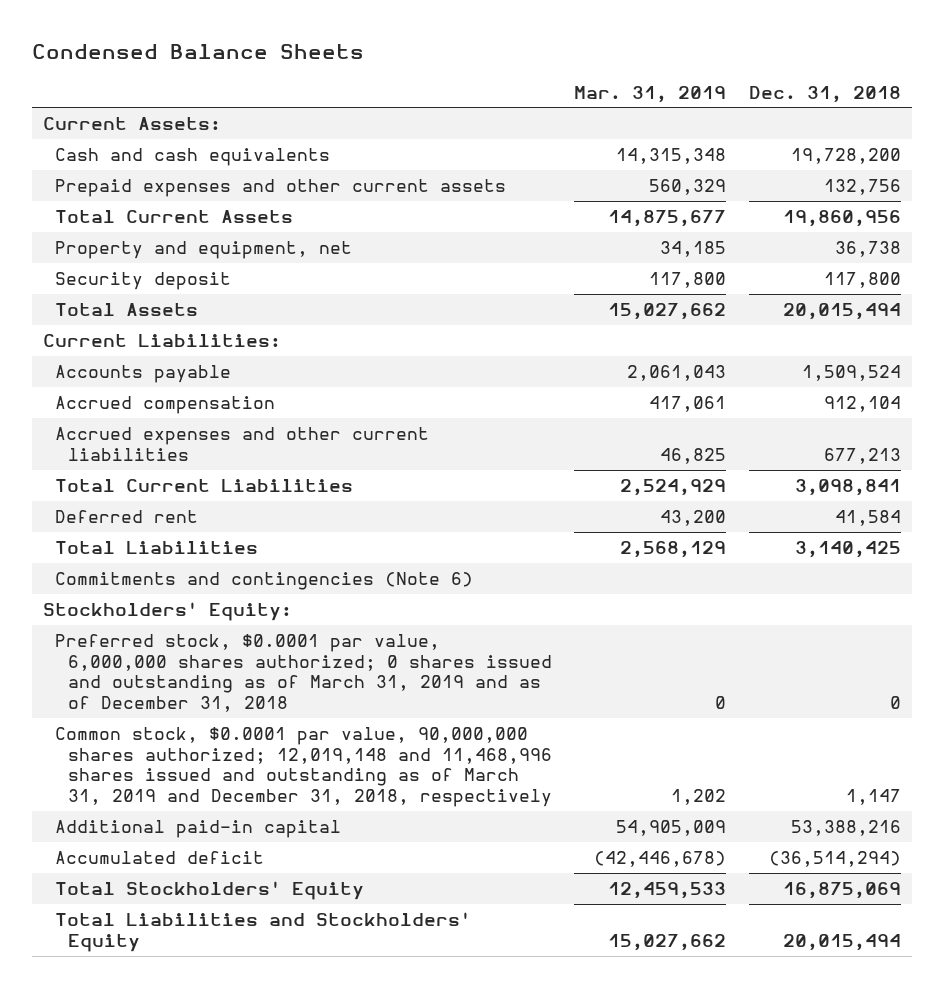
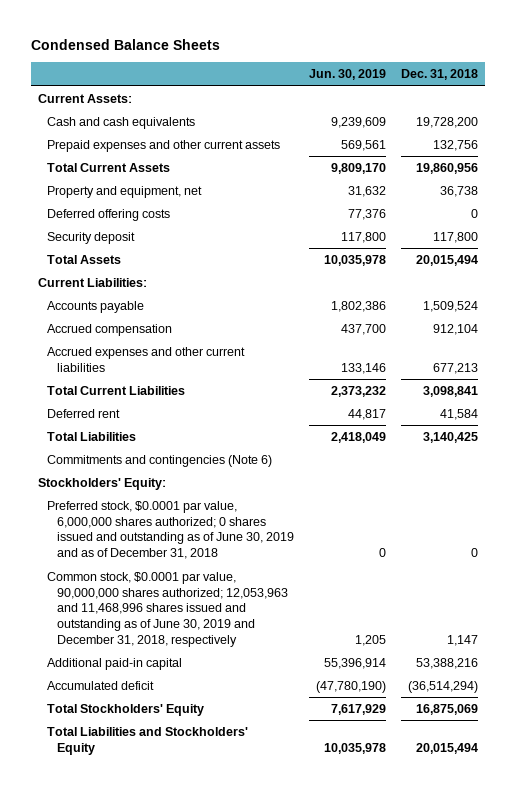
- | Mar. 31, 2019 | Dec. 31, 2018
+ | Jun. 30, 2019 | Dec. 31, 2018
+ Deferred offering costs | 77,376 | 0
- Preferred stock, $0.0001 par value, 6,000,000 shares authorized; 0 shares issued and outstanding as of March 31, 2019 and as of December 31, 2018 | 0 | 0
- Common stock, $0.0001 par value, 90,000,000 shares authorized; 12,019,148 and 11,468,996 shares issued and outstanding as of March 31, 2019 and December 31, 2018, respectively | 1,202 | 1,147
+ Preferred stock, $0.0001 par value, 6,000,000 shares authorized; 0 shares issued and outstanding as of June 30, 2019 and as of December 31, 2018 | 0 | 0
+ Common stock, $0.0001 par value, 90,000,000 shares authorized; 12,053,963 and 11,468,996 shares issued and outstanding as of June 30, 2019 and December 31, 2018, respectively | 1,205 | 1,147

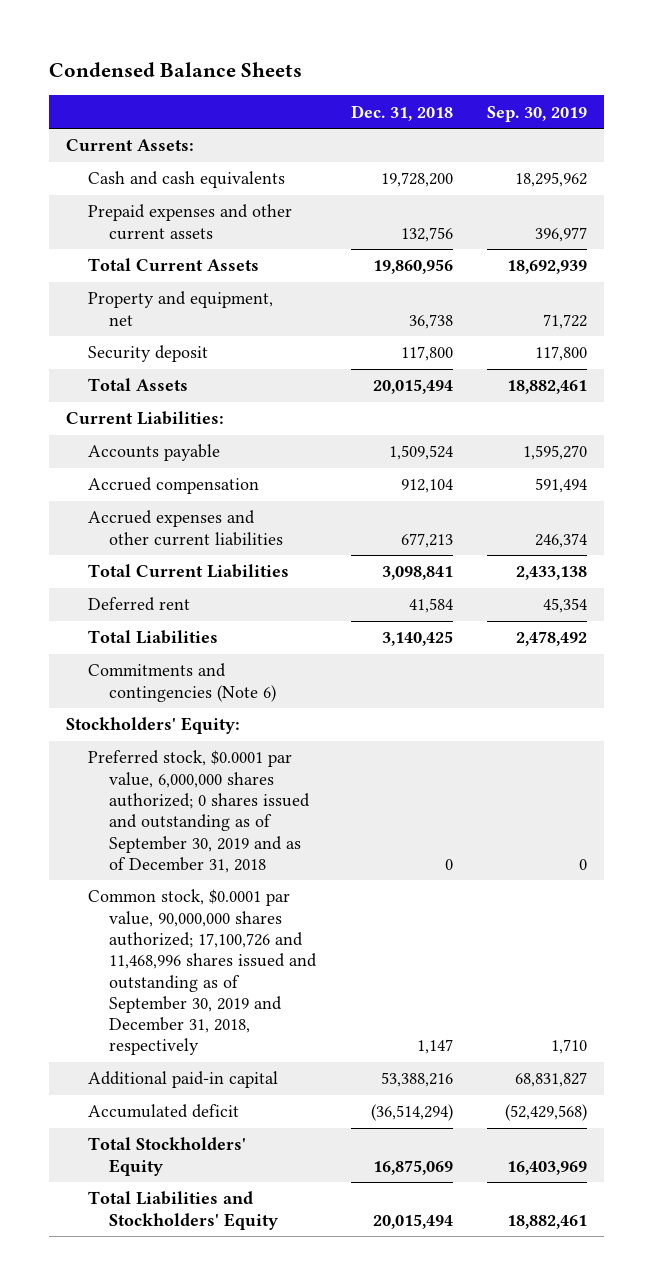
- | Jun. 30, 2019 | Dec. 31, 2018
+ | Dec. 31, 2018 | Sep. 30, 2019
- Deferred offering costs | 77,376 | 0
- Preferred stock, $0.0001 par value, 6,000,000 shares authorized; 0 shares issued and outstanding as of June 30, 2019 and as of December 31, 2018 | 0 | 0
- Common stock, $0.0001 par value, 90,000,000 shares authorized; 12,053,963 and 11,468,996 shares issued and outstanding as of June 30, 2019 and December 31, 2018, respectively | 1,205 | 1,147
+ Preferred stock, $0.0001 par value, 6,000,000 shares authorized; 0 shares issued and outstanding as of September 30, 2019 and as of December 31, 2018 | 0 | 0
+ Common stock, $0.0001 par value, 90,000,000 shares authorized; 17,100,726 and 11,468,996 shares issued and outstanding as of September 30, 2019 and December 31, 2018, respectively | 1,147 | 1,710

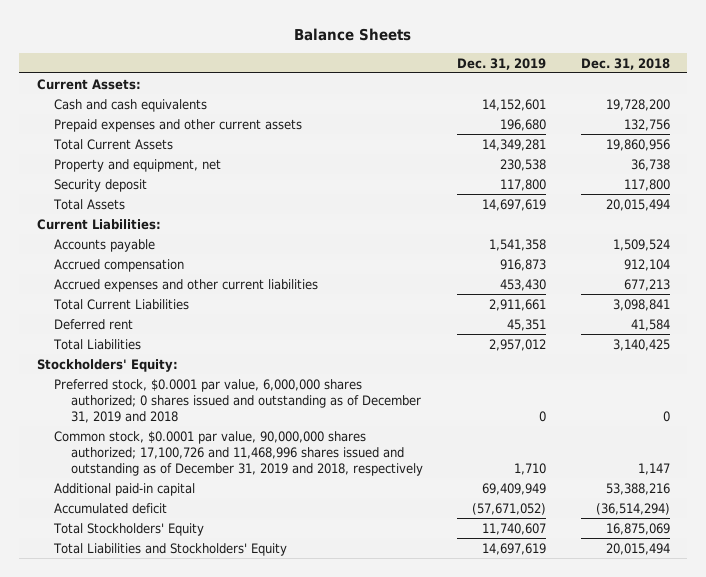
- Condensed Balance Sheets
+ Balance Sheets
- | Dec. 31, 2018 | Sep. 30, 2019
+ | Dec. 31, 2019 | Dec. 31, 2018
- Commitments and contingencies (Note 6)
- Preferred stock, $0.0001 par value, 6,000,000 shares authorized; 0 shares issued and outstanding as of September 30, 2019 and as of December 31, 2018 | 0 | 0
- Common stock, $0.0001 par value, 90,000,000 shares authorized; 17,100,726 and 11,468,996 shares issued and outstanding as of September 30, 2019 and December 31, 2018, respectively | 1,147 | 1,710
+ Preferred stock, $0.0001 par value, 6,000,000 shares authorized; 0 shares issued and outstanding as of December 31, 2019 and 2018 | 0 | 0
+ Common stock, $0.0001 par value, 90,000,000 shares authorized; 17,100,726 and 11,468,996 shares issued and outstanding as of December 31, 2019 and 2018, respectively | 1,710 | 1,147

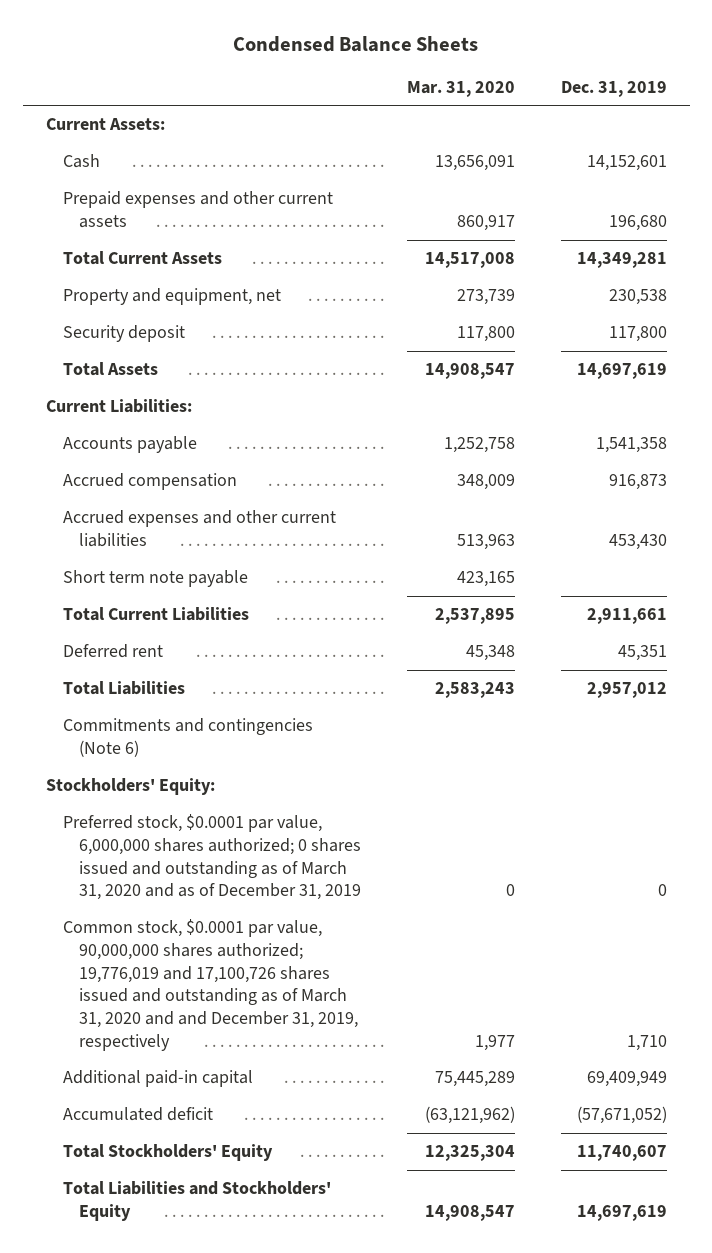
- Balance Sheets
+ Condensed Balance Sheets
- | Dec. 31, 2019 | Dec. 31, 2018
+ | Mar. 31, 2020 | Dec. 31, 2019
- Cash and cash equivalents | 14,152,601 | 19,728,200
+ Cash | 13,656,091 | 14,152,601
+ Short term note payable | 423,165 |
+ Commitments and contingencies (Note 6)
- Preferred stock, $0.0001 par value, 6,000,000 shares authorized; 0 shares issued and outstanding as of December 31, 2019 and 2018 | 0 | 0
- Common stock, $0.0001 par value, 90,000,000 shares authorized; 17,100,726 and 11,468,996 shares issued and outstanding as of December 31, 2019 and 2018, respectively | 1,710 | 1,147
+ Preferred stock, $0.0001 par value, 6,000,000 shares authorized; 0 shares issued and outstanding as of March 31, 2020 and as of December 31, 2019 | 0 | 0
+ Common stock, $0.0001 par value, 90,000,000 shares authorized; 19,776,019 and 17,100,726 shares issued and outstanding as of March 31, 2020 and and December 31, 2019, respectively | 1,977 | 1,710

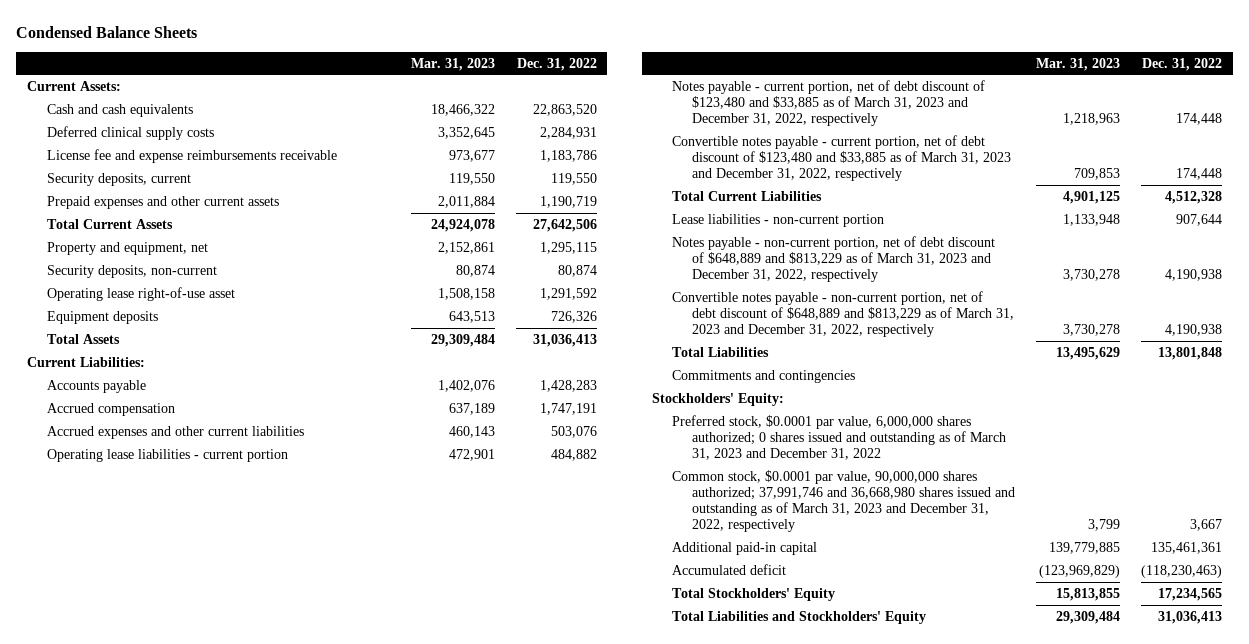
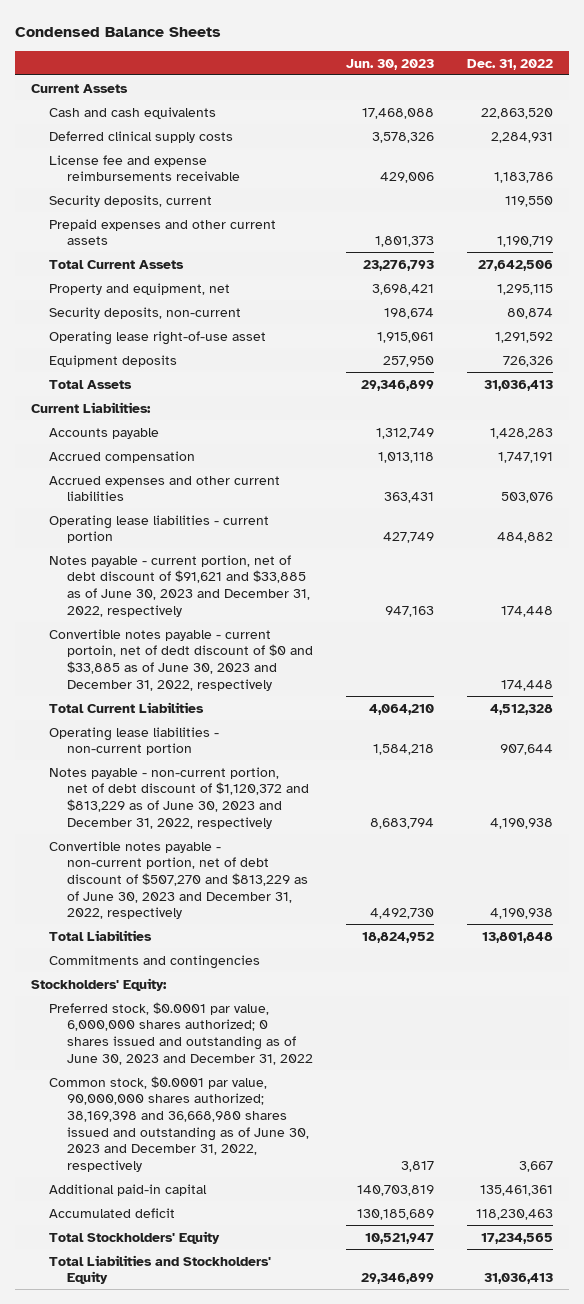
- | Mar. 31, 2023 | Dec. 31, 2022
+ | Jun. 30, 2023 | Dec. 31, 2022
- Current Assets:
+ Current Assets
- Notes payable - current portion, net of debt discount of $123,480 and $33,885 as of March 31, 2023 and December 31, 2022, respectively | 1,218,963 | 174,448
- Convertible notes payable - current portion, net of debt discount of $123,480 and $33,885 as of March 31, 2023 and December 31, 2022, respectively | 709,853 | 174,448
+ Notes payable - current portion, net of debt discount of $91,621 and $33,885 as of June 30, 2023 and December 31, 2022, respectively | 947,163 | 174,448
+ Convertible notes payable - current portoin, net of dedt discount of $0 and $33,885 as of June 30, 2023 and December 31, 2022, respectively | | 174,448
- Lease liabilities - non-current portion | 1,133,948 | 907,644
- Notes payable - non-current portion, net of debt discount of $648,889 and $813,229 as of March 31, 2023 and December 31, 2022, respectively | 3,730,278 | 4,190,938
- Convertible notes payable - non-current portion, net of debt discount of $648,889 and $813,229 as of March 31, 2023 and December 31, 2022, respectively | 3,730,278 | 4,190,938
+ Operating lease liabilities - non-current portion | 1,584,218 | 907,644
+ Notes payable - non-current portion, net of debt discount of $1,120,372 and $813,229 as of June 30, 2023 and December 31, 2022, respectively | 8,683,794 | 4,190,938
+ Convertible notes payable - non-current portion, net of debt discount of $507,270 and $813,229 as of June 30, 2023 and December 31, 2022, respectively | 4,492,730 | 4,190,938
- Preferred stock, $0.0001 par value, 6,000,000 shares authorized; 0 shares issued and outstanding as of March 31, 2023 and December 31, 2022
- Common stock, $0.0001 par value, 90,000,000 shares authorized; 37,991,746 and 36,668,980 shares issued and outstanding as of March 31, 2023 and December 31, 2022, respectively | 3,799 | 3,667
+ Preferred stock, $0.0001 par value, 6,000,000 shares authorized; 0 shares issued and outstanding as of June 30, 2023 and December 31, 2022
+ Common stock, $0.0001 par value, 90,000,000 shares authorized; 38,169,398 and 36,668,980 shares issued and outstanding as of June 30, 2023 and December 31, 2022, respectively | 3,817 | 3,667
- Accumulated deficit | (123,969,829) | (118,230,463)
+ Accumulated deficit | 130,185,689 | 118,230,463

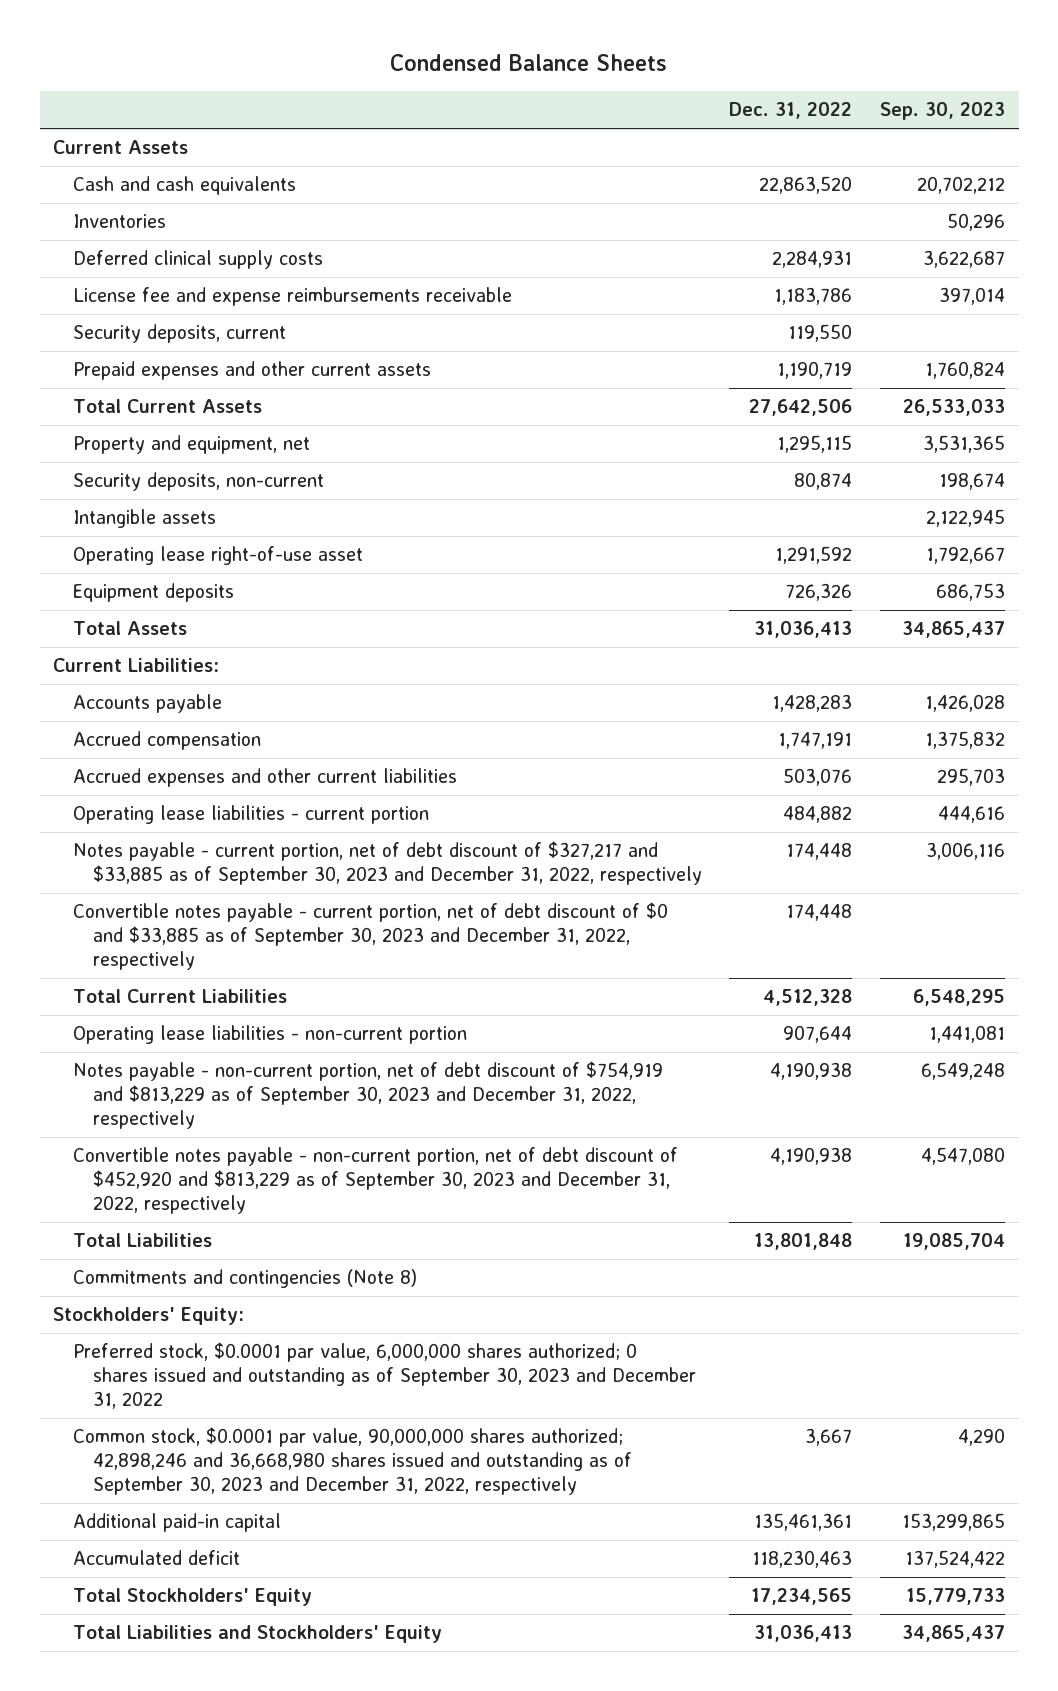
- | Jun. 30, 2023 | Dec. 31, 2022
+ | Dec. 31, 2022 | Sep. 30, 2023
+ Inventories | | 50,296
+ Intangible assets | | 2,122,945
- Notes payable - current portion, net of debt discount of $91,621 and $33,885 as of June 30, 2023 and December 31, 2022, respectively | 947,163 | 174,448
- Convertible notes payable - current portoin, net of dedt discount of $0 and $33,885 as of June 30, 2023 and December 31, 2022, respectively | | 174,448
+ Notes payable - current portion, net of debt discount of $327,217 and $33,885 as of September 30, 2023 and December 31, 2022, respectively | 174,448 | 3,006,116
+ Convertible notes payable - current portion, net of debt discount of $0 and $33,885 as of September 30, 2023 and December 31, 2022, respectively | 174,448 |
- Notes payable - non-current portion, net of debt discount of $1,120,372 and $813,229 as of June 30, 2023 and December 31, 2022, respectively | 8,683,794 | 4,190,938
- Convertible notes payable - non-current portion, net of debt discount of $507,270 and $813,229 as of June 30, 2023 and December 31, 2022, respectively | 4,492,730 | 4,190,938
+ Notes payable - non-current portion, net of debt discount of $754,919 and $813,229 as of September 30, 2023 and December 31, 2022, respectively | 4,190,938 | 6,549,248
+ Convertible notes payable - non-current portion, net of debt discount of $452,920 and $813,229 as of September 30, 2023 and December 31, 2022, respectively | 4,190,938 | 4,547,080
- Commitments and contingencies
+ Commitments and contingencies (Note 8)
- Preferred stock, $0.0001 par value, 6,000,000 shares authorized; 0 shares issued and outstanding as of June 30, 2023 and December 31, 2022
- Common stock, $0.0001 par value, 90,000,000 shares authorized; 38,169,398 and 36,668,980 shares issued and outstanding as of June 30, 2023 and December 31, 2022, respectively | 3,817 | 3,667
+ Preferred stock, $0.0001 par value, 6,000,000 shares authorized; 0 shares issued and outstanding as of September 30, 2023 and December 31, 2022
+ Common stock, $0.0001 par value, 90,000,000 shares authorized; 42,898,246 and 36,668,980 shares issued and outstanding as of September 30, 2023 and December 31, 2022, respectively | 3,667 | 4,290

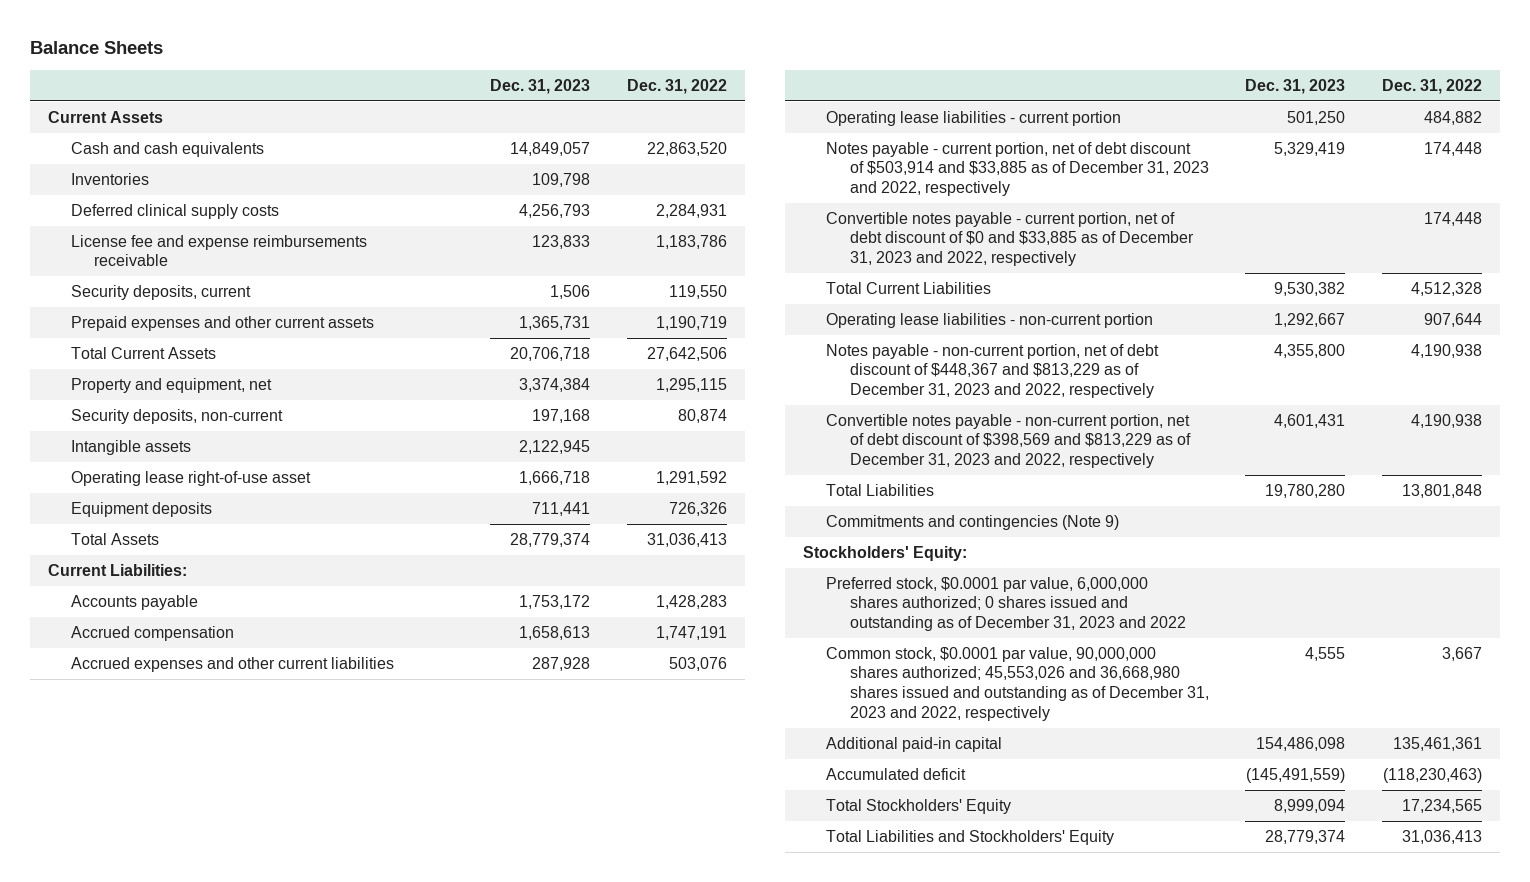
- Condensed Balance Sheets
+ Balance Sheets
- | Dec. 31, 2022 | Sep. 30, 2023
+ | Dec. 31, 2023 | Dec. 31, 2022
- Notes payable - current portion, net of debt discount of $327,217 and $33,885 as of September 30, 2023 and December 31, 2022, respectively | 174,448 | 3,006,116
- Convertible notes payable - current portion, net of debt discount of $0 and $33,885 as of September 30, 2023 and December 31, 2022, respectively | 174,448 |
+ Notes payable - current portion, net of debt discount of $503,914 and $33,885 as of December 31, 2023 and 2022, respectively | 5,329,419 | 174,448
+ Convertible notes payable - current portion, net of debt discount of $0 and $33,885 as of December 31, 2023 and 2022, respectively | | 174,448
- Notes payable - non-current portion, net of debt discount of $754,919 and $813,229 as of September 30, 2023 and December 31, 2022, respectively | 4,190,938 | 6,549,248
- Convertible notes payable - non-current portion, net of debt discount of $452,920 and $813,229 as of September 30, 2023 and December 31, 2022, respectively | 4,190,938 | 4,547,080
+ Notes payable - non-current portion, net of debt discount of $448,367 and $813,229 as of December 31, 2023 and 2022, respectively | 4,355,800 | 4,190,938
+ Convertible notes payable - non-current portion, net of debt discount of $398,569 and $813,229 as of December 31, 2023 and 2022, respectively | 4,601,431 | 4,190,938
- Commitments and contingencies (Note 8)
+ Commitments and contingencies (Note 9)
- Preferred stock, $0.0001 par value, 6,000,000 shares authorized; 0 shares issued and outstanding as of September 30, 2023 and December 31, 2022
- Common stock, $0.0001 par value, 90,000,000 shares authorized; 42,898,246 and 36,668,980 shares issued and outstanding as of September 30, 2023 and December 31, 2022, respectively | 3,667 | 4,290
+ Preferred stock, $0.0001 par value, 6,000,000 shares authorized; 0 shares issued and outstanding as of December 31, 2023 and 2022
+ Common stock, $0.0001 par value, 90,000,000 shares authorized; 45,553,026 and 36,668,980 shares issued and outstanding as of December 31, 2023 and 2022, respectively | 4,555 | 3,667
- Accumulated deficit | 118,230,463 | 137,524,422
+ Accumulated deficit | (145,491,559) | (118,230,463)

